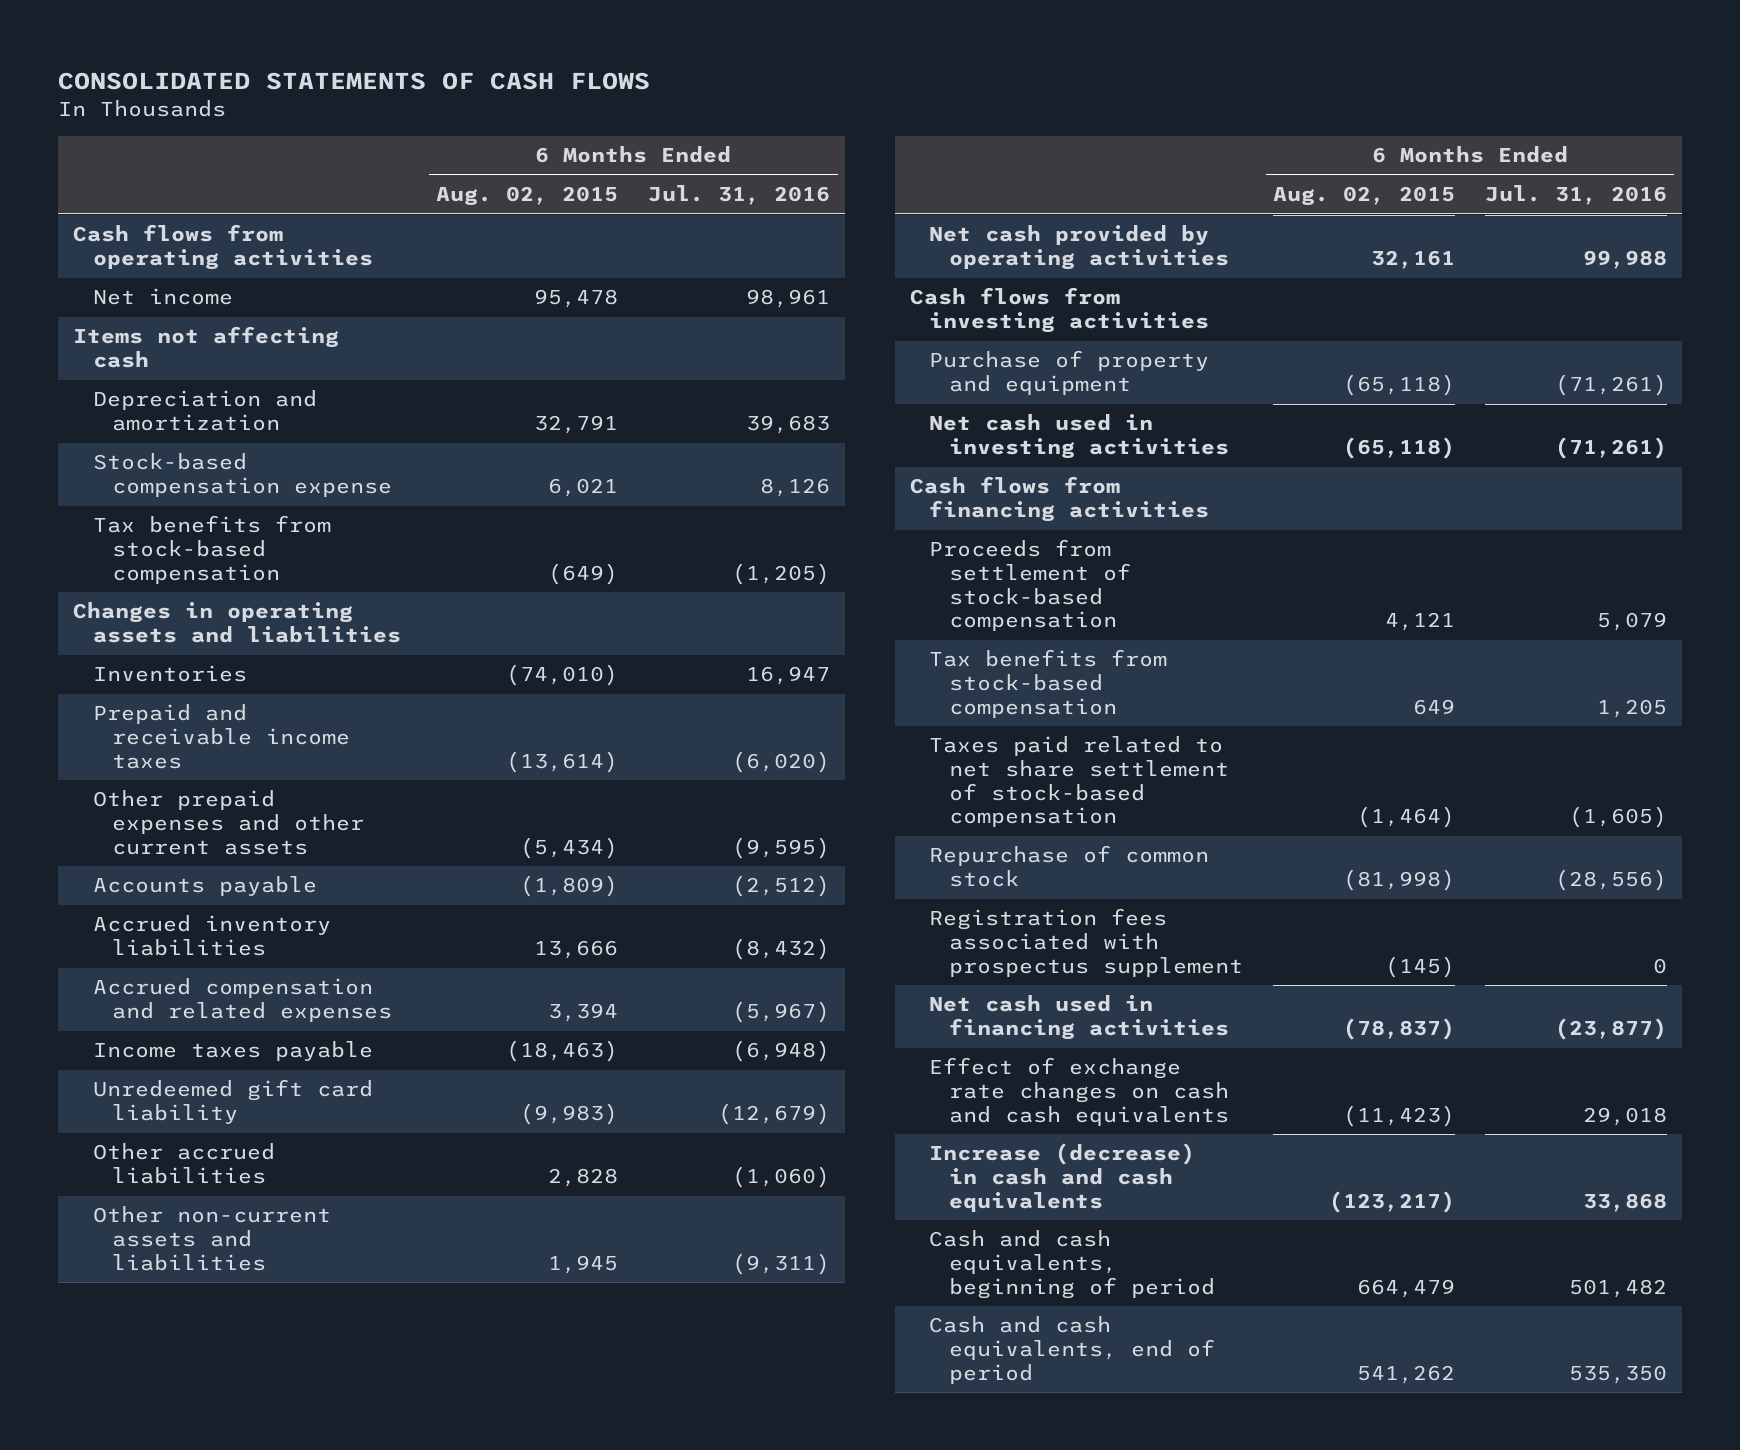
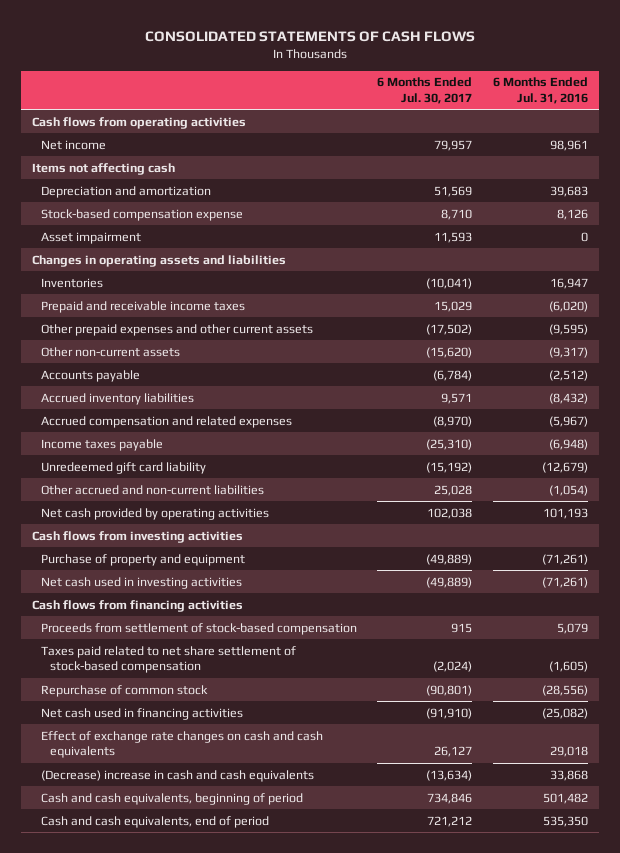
- | 6 Months Ended Aug. 02, 2015 | 6 Months Ended Jul. 31, 2016
+ | 6 Months Ended Jul. 30, 2017 | 6 Months Ended Jul. 31, 2016
- Tax benefits from stock-based compensation | (649) | (1,205)
+ Asset impairment | 11,593 | 0
+ Other non-current assets | (15,620) | (9,317)
- Other accrued liabilities | 2,828 | (1,060)
- Other non-current assets and liabilities | 1,945 | (9,311)
- Net cash provided by operating activities | 32,161 | 99,988
+ Other accrued and non-current liabilities | 25,028 | (1,054)
+ Net cash provided by operating activities | 102,038 | 101,193
- Tax benefits from stock-based compensation | 649 | 1,205
- Registration fees associated with prospectus supplement | (145) | 0
- Net cash used in financing activities | (78,837) | (23,877)
+ Net cash used in financing activities | (91,910) | (25,082)
- Increase (decrease) in cash and cash equivalents | (123,217) | 33,868
+ (Decrease) increase in cash and cash equivalents | (13,634) | 33,868

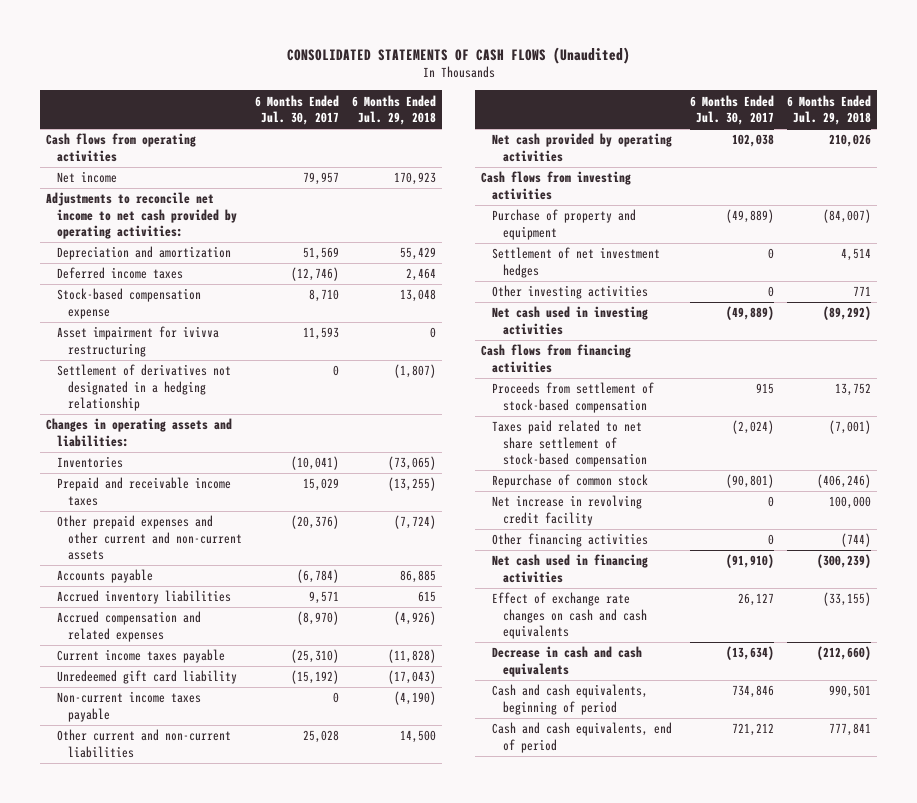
- CONSOLIDATED STATEMENTS OF CASH FLOWS
+ CONSOLIDATED STATEMENTS OF CASH FLOWS (Unaudited)
- | 6 Months Ended Jul. 30, 2017 | 6 Months Ended Jul. 31, 2016
+ | 6 Months Ended Jul. 30, 2017 | 6 Months Ended Jul. 29, 2018
- Items not affecting cash
+ Adjustments to reconcile net income to net cash provided by operating activities:
+ Deferred income taxes | (12,746) | 2,464
- Asset impairment | 11,593 | 0
- Changes in operating assets and liabilities
+ Asset impairment for ivivva restructuring | 11,593 | 0
+ Settlement of derivatives not designated in a hedging relationship | 0 | (1,807)
+ Changes in operating assets and liabilities:
- Other prepaid expenses and other current assets | (17,502) | (9,595)
- Other non-current assets | (15,620) | (9,317)
+ Other prepaid expenses and other current and non-current assets | (20,376) | (7,724)
- Income taxes payable | (25,310) | (6,948)
+ Current income taxes payable | (25,310) | (11,828)
- Other accrued and non-current liabilities | 25,028 | (1,054)
+ Non-current income taxes payable | 0 | (4,190)
+ Other current and non-current liabilities | 25,028 | 14,500
+ Settlement of net investment hedges | 0 | 4,514
+ Other investing activities | 0 | 771
+ Net increase in revolving credit facility | 0 | 100,000
+ Other financing activities | 0 | (744)
- (Decrease) increase in cash and cash equivalents | (13,634) | 33,868
+ Decrease in cash and cash equivalents | (13,634) | (212,660)

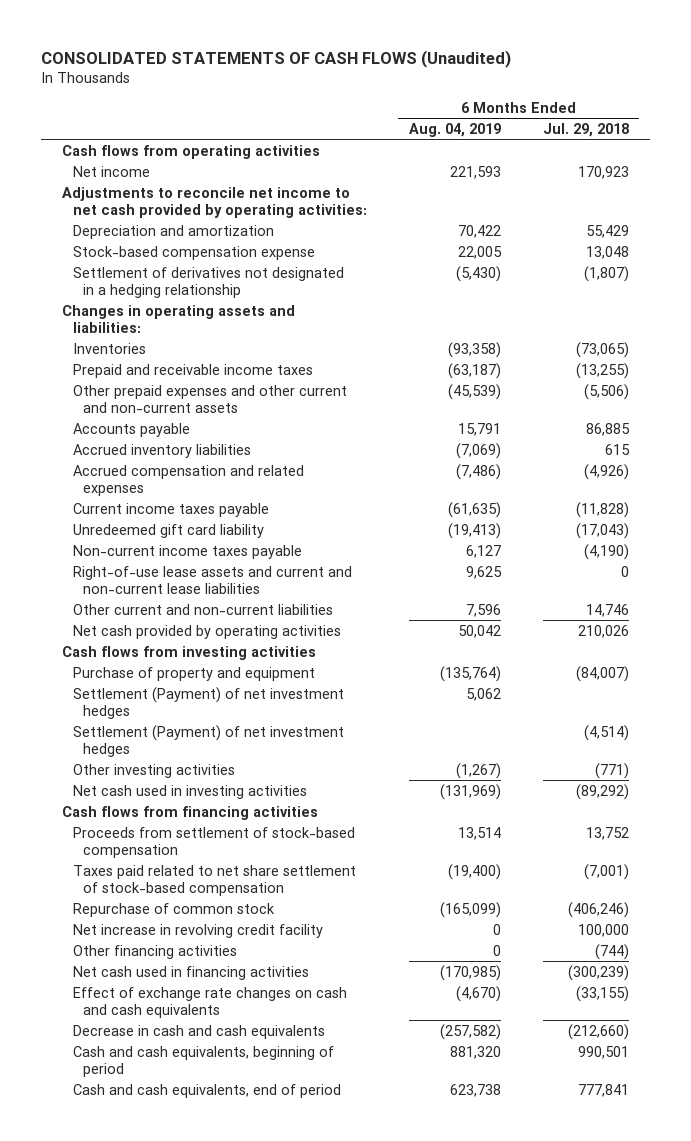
- | 6 Months Ended Jul. 30, 2017 | 6 Months Ended Jul. 29, 2018
+ | 6 Months Ended Aug. 04, 2019 | 6 Months Ended Jul. 29, 2018
- Deferred income taxes | (12,746) | 2,464
- Asset impairment for ivivva restructuring | 11,593 | 0
- Other prepaid expenses and other current and non-current assets | (20,376) | (7,724)
+ Other prepaid expenses and other current and non-current assets | (45,539) | (5,506)
- Other current and non-current liabilities | 25,028 | 14,500
+ Right-of-use lease assets and current and non-current lease liabilities | 9,625 | 0
+ Other current and non-current liabilities | 7,596 | 14,746
- Settlement of net investment hedges | 0 | 4,514
- Other investing activities | 0 | 771
+ Settlement (Payment) of net investment hedges | 5,062 |
+ Settlement (Payment) of net investment hedges | | (4,514)
+ Other investing activities | (1,267) | (771)

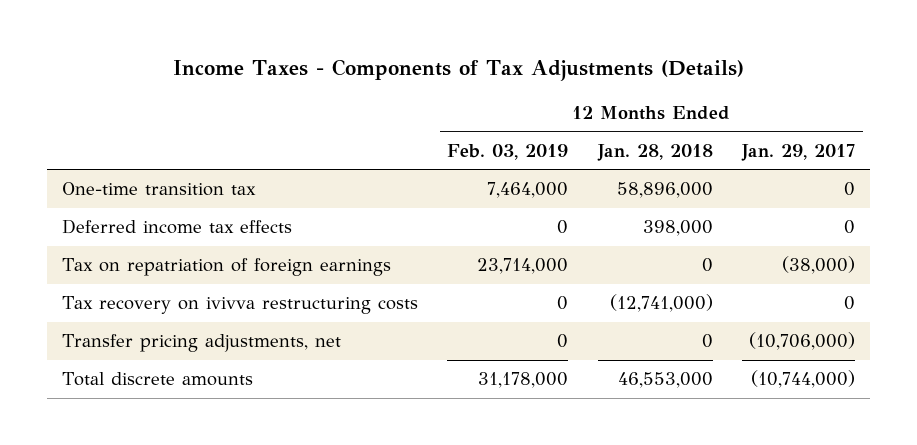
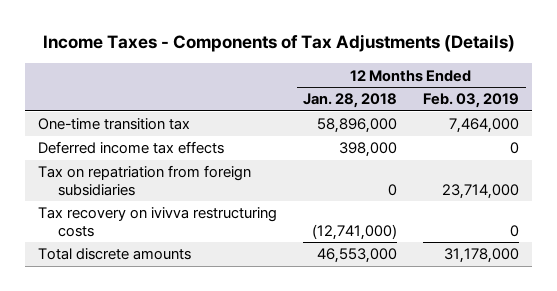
- | 12 Months Ended Feb. 03, 2019 | 12 Months Ended Jan. 28, 2018 | 12 Months Ended Jan. 29, 2017
+ | 12 Months Ended Jan. 28, 2018 | 12 Months Ended Feb. 03, 2019
- Tax on repatriation of foreign earnings | 23,714,000 | 0 | (38,000)
+ Tax on repatriation from foreign subsidiaries | 0 | 23,714,000
- Transfer pricing adjustments, net | 0 | 0 | (10,706,000)

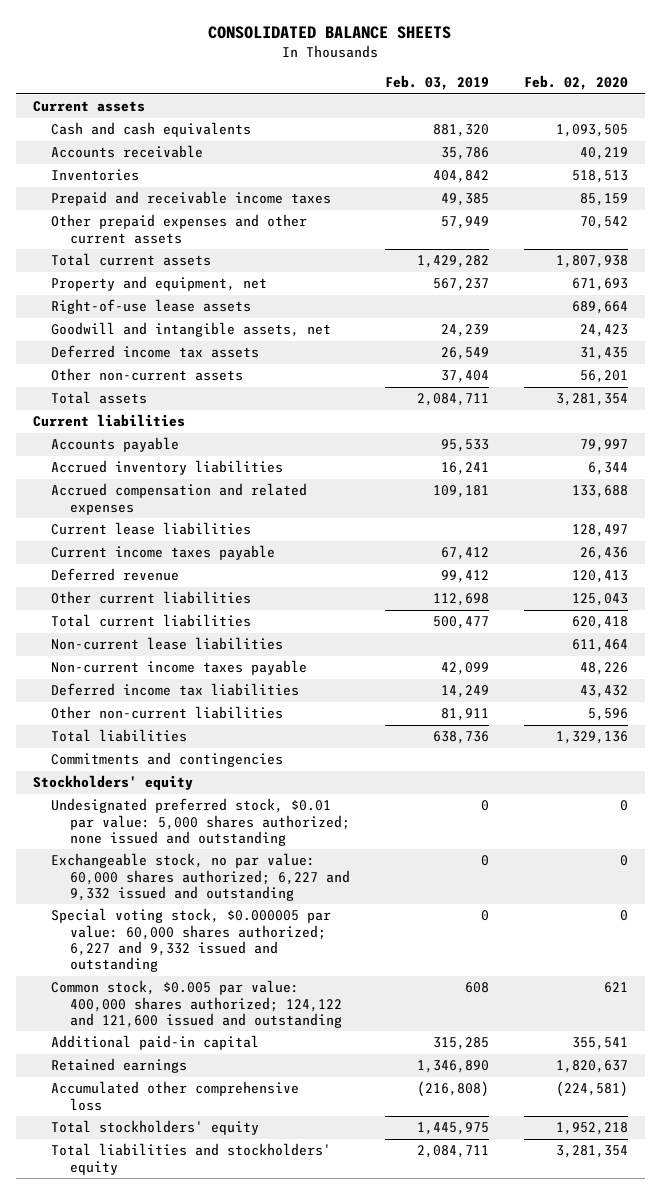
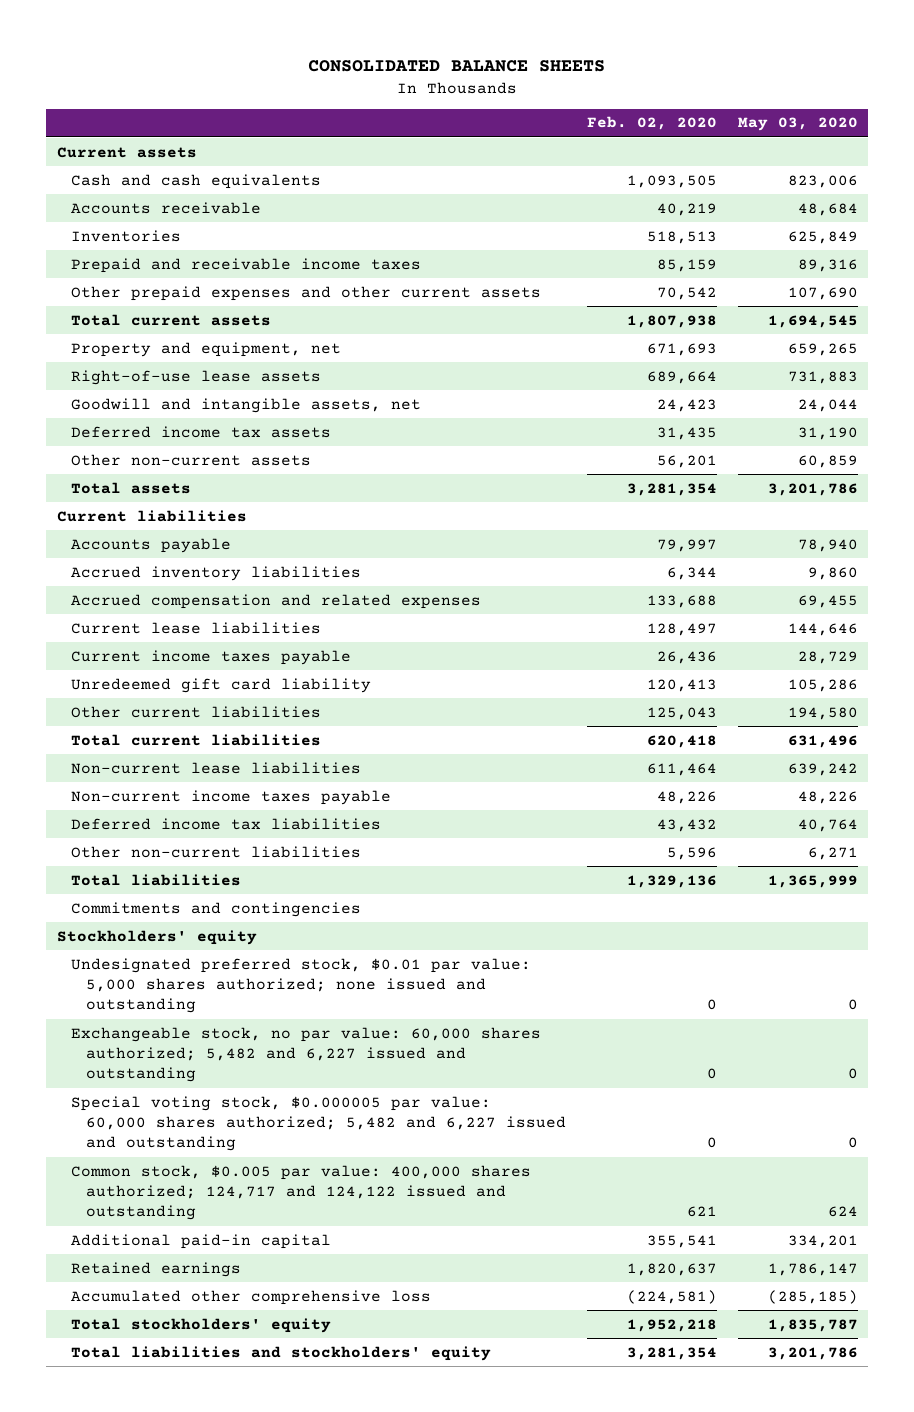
- | Feb. 03, 2019 | Feb. 02, 2020
+ | Feb. 02, 2020 | May 03, 2020
- Deferred revenue | 99,412 | 120,413
+ Unredeemed gift card liability | 120,413 | 105,286
- Exchangeable stock, no par value: 60,000 shares authorized; 6,227 and 9,332 issued and outstanding | 0 | 0
- Special voting stock, $0.000005 par value: 60,000 shares authorized; 6,227 and 9,332 issued and outstanding | 0 | 0
- Common stock, $0.005 par value: 400,000 shares authorized; 124,122 and 121,600 issued and outstanding | 608 | 621
+ Exchangeable stock, no par value: 60,000 shares authorized; 5,482 and 6,227 issued and outstanding | 0 | 0
+ Special voting stock, $0.000005 par value: 60,000 shares authorized; 5,482 and 6,227 issued and outstanding | 0 | 0
+ Common stock, $0.005 par value: 400,000 shares authorized; 124,717 and 124,122 issued and outstanding | 621 | 624

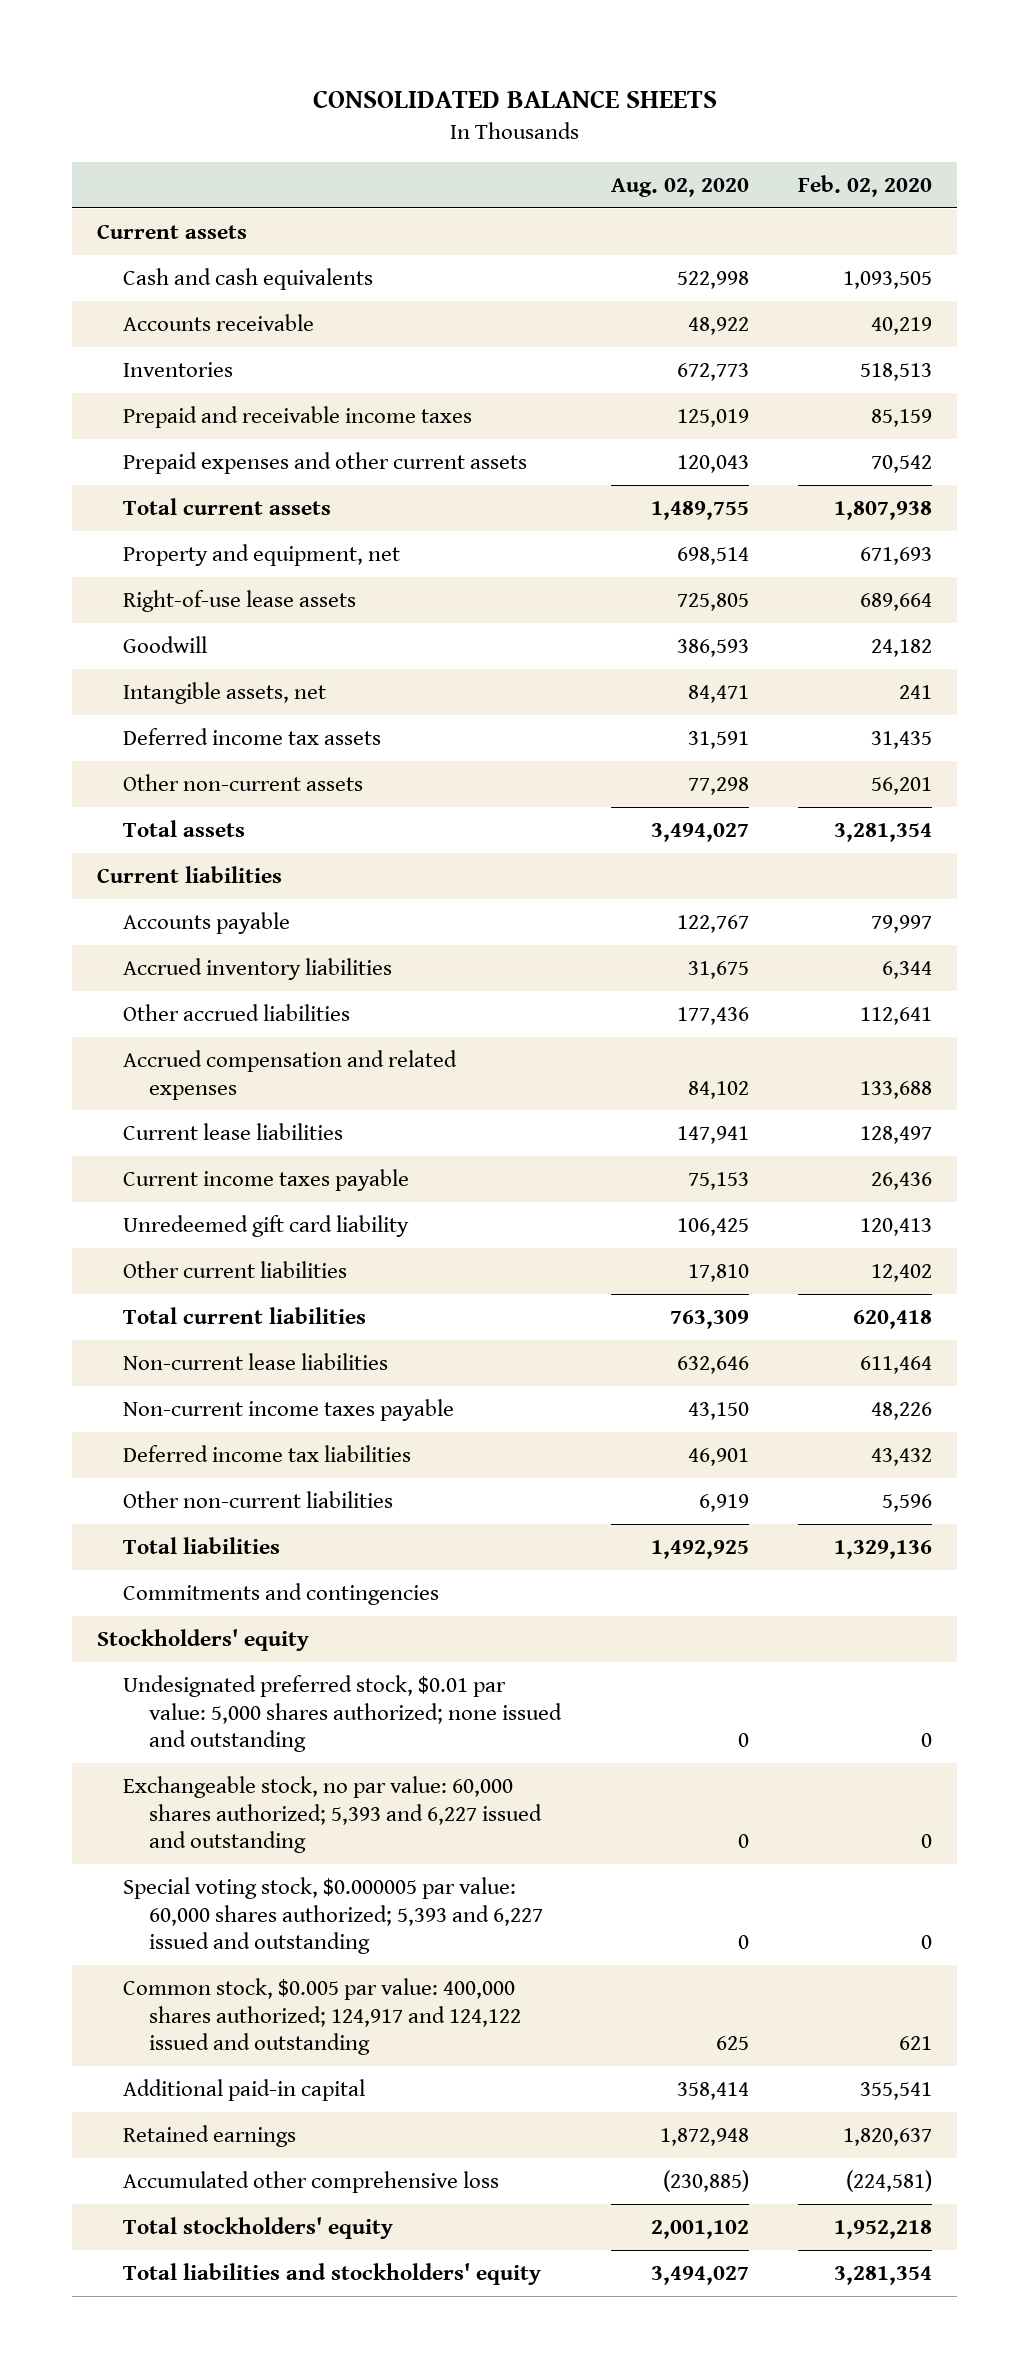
- | Feb. 02, 2020 | May 03, 2020
+ | Aug. 02, 2020 | Feb. 02, 2020
- Other prepaid expenses and other current assets | 70,542 | 107,690
+ Prepaid expenses and other current assets | 120,043 | 70,542
- Goodwill and intangible assets, net | 24,423 | 24,044
+ Goodwill | 386,593 | 24,182
+ Intangible assets, net | 84,471 | 241
+ Other accrued liabilities | 177,436 | 112,641
- Other current liabilities | 125,043 | 194,580
+ Other current liabilities | 17,810 | 12,402
- Exchangeable stock, no par value: 60,000 shares authorized; 5,482 and 6,227 issued and outstanding | 0 | 0
- Special voting stock, $0.000005 par value: 60,000 shares authorized; 5,482 and 6,227 issued and outstanding | 0 | 0
- Common stock, $0.005 par value: 400,000 shares authorized; 124,717 and 124,122 issued and outstanding | 621 | 624
+ Exchangeable stock, no par value: 60,000 shares authorized; 5,393 and 6,227 issued and outstanding | 0 | 0
+ Special voting stock, $0.000005 par value: 60,000 shares authorized; 5,393 and 6,227 issued and outstanding | 0 | 0
+ Common stock, $0.005 par value: 400,000 shares authorized; 124,917 and 124,122 issued and outstanding | 625 | 621

